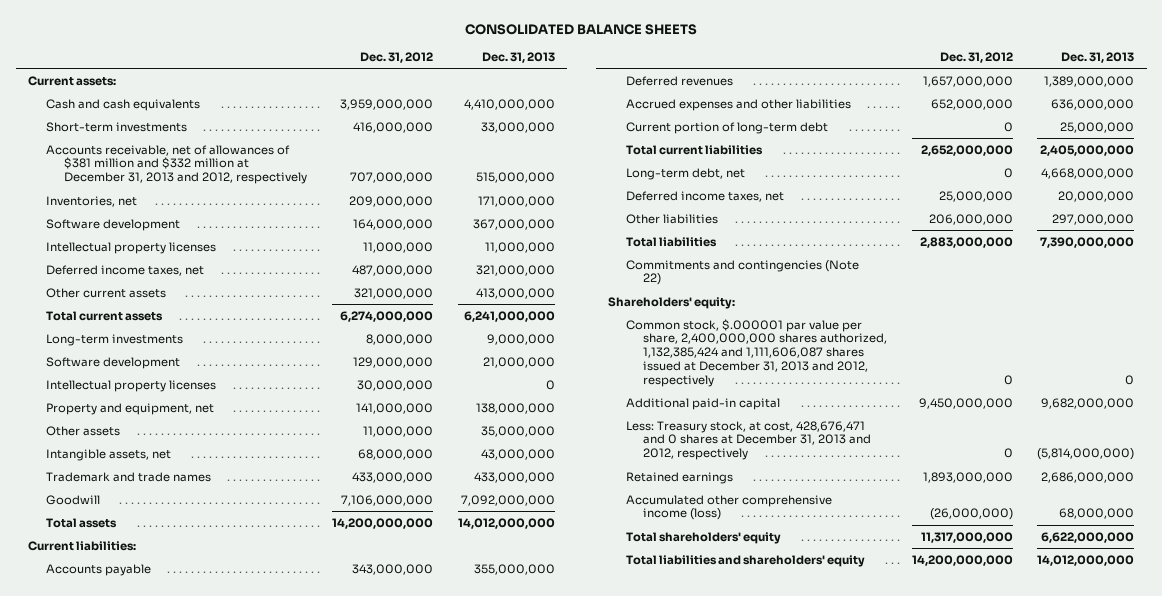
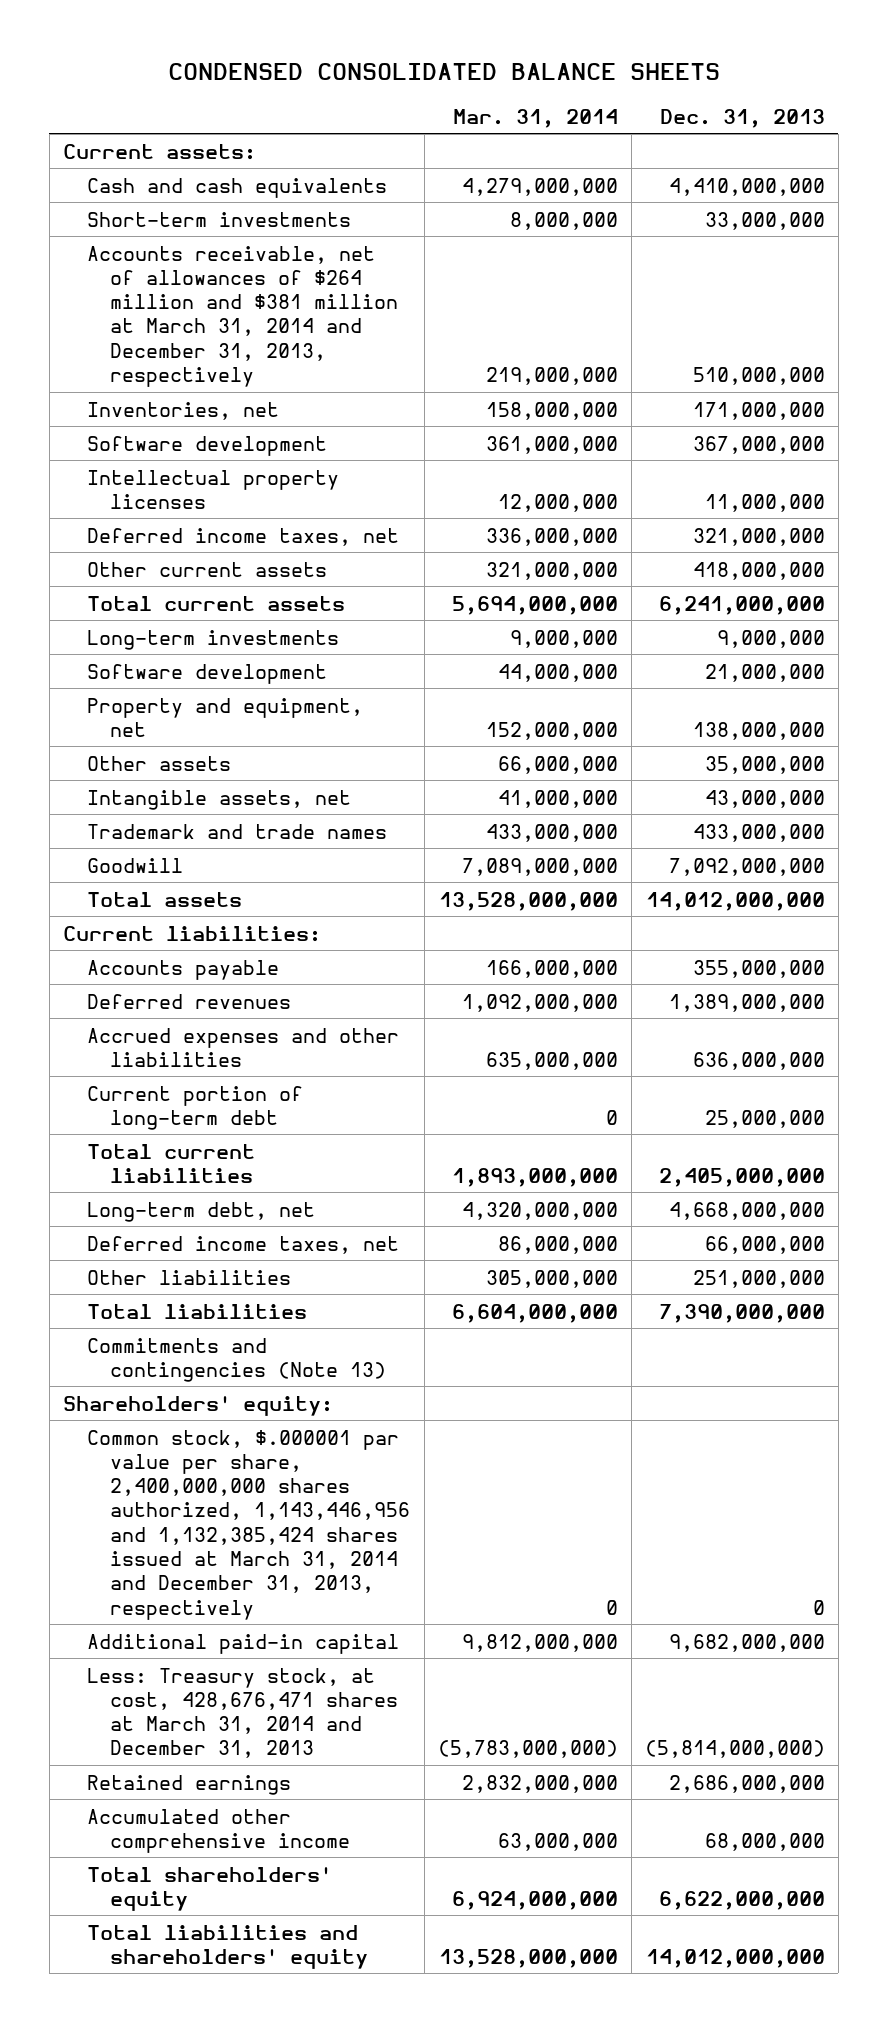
- CONSOLIDATED BALANCE SHEETS
+ CONDENSED CONSOLIDATED BALANCE SHEETS
- | Dec. 31, 2012 | Dec. 31, 2013
+ | Mar. 31, 2014 | Dec. 31, 2013
- Accounts receivable, net of allowances of $381 million and $332 million at December 31, 2013 and 2012, respectively | 707,000,000 | 515,000,000
+ Accounts receivable, net of allowances of $264 million and $381 million at March 31, 2014 and December 31, 2013, respectively | 219,000,000 | 510,000,000
- Other current assets | 321,000,000 | 413,000,000
+ Other current assets | 321,000,000 | 418,000,000
- Intellectual property licenses | 30,000,000 | 0
- Deferred income taxes, net | 25,000,000 | 20,000,000
- Other liabilities | 206,000,000 | 297,000,000
+ Deferred income taxes, net | 86,000,000 | 66,000,000
+ Other liabilities | 305,000,000 | 251,000,000
- Commitments and contingencies (Note 22)
+ Commitments and contingencies (Note 13)
- Common stock, $.000001 par value per share, 2,400,000,000 shares authorized, 1,132,385,424 and 1,111,606,087 shares issued at December 31, 2013 and 2012, respectively | 0 | 0
+ Common stock, $.000001 par value per share, 2,400,000,000 shares authorized, 1,143,446,956 and 1,132,385,424 shares issued at March 31, 2014 and December 31, 2013, respectively | 0 | 0
- Less: Treasury stock, at cost, 428,676,471 and 0 shares at December 31, 2013 and 2012, respectively | 0 | (5,814,000,000)
+ Less: Treasury stock, at cost, 428,676,471 shares at March 31, 2014 and December 31, 2013 | (5,783,000,000) | (5,814,000,000)
- Accumulated other comprehensive income (loss) | (26,000,000) | 68,000,000
+ Accumulated other comprehensive income | 63,000,000 | 68,000,000

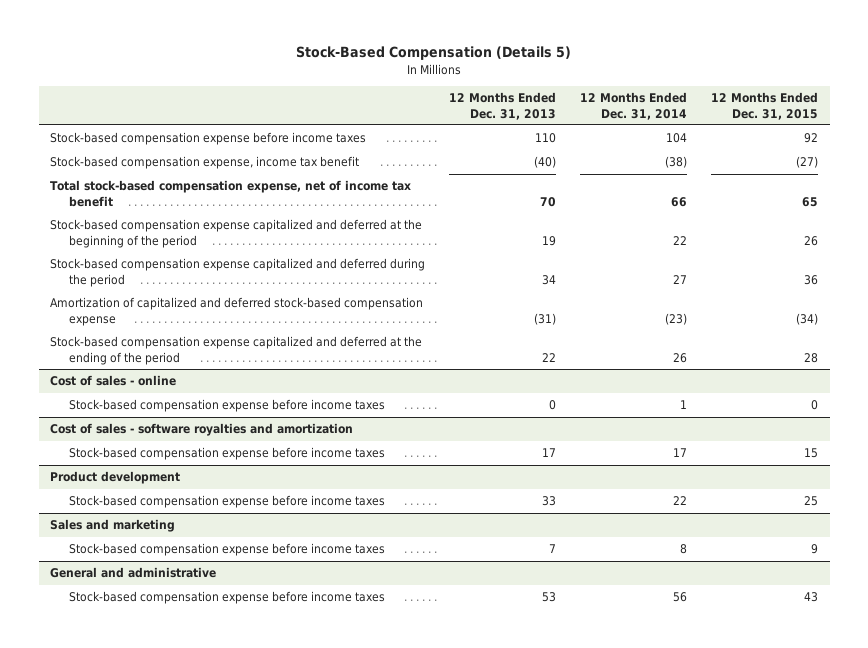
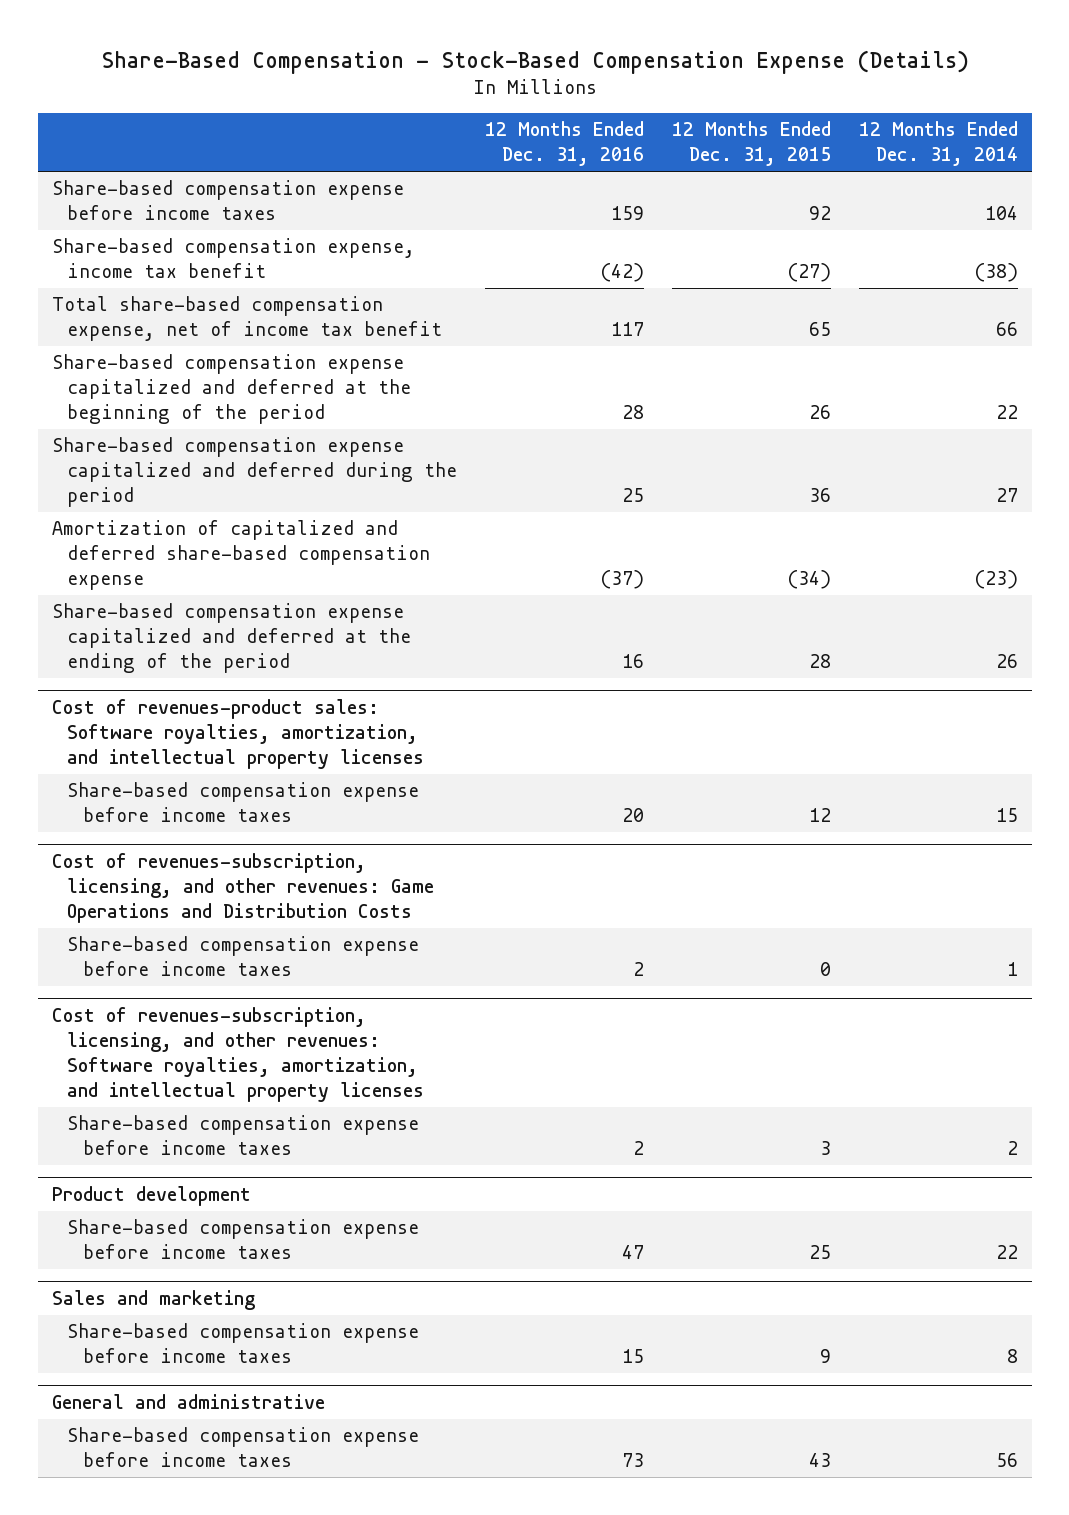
- Stock-Based Compensation (Details 5)
+ Share-Based Compensation - Stock-Based Compensation Expense (Details)
- | 12 Months Ended Dec. 31, 2013 | 12 Months Ended Dec. 31, 2014 | 12 Months Ended Dec. 31, 2015
+ | 12 Months Ended Dec. 31, 2016 | 12 Months Ended Dec. 31, 2015 | 12 Months Ended Dec. 31, 2014
- Stock-based compensation expense before income taxes | 110 | 104 | 92
- Stock-based compensation expense, income tax benefit | (40) | (38) | (27)
- Total stock-based compensation expense, net of income tax benefit | 70 | 66 | 65
- Stock-based compensation expense capitalized and deferred at the beginning of the period | 19 | 22 | 26
- Stock-based compensation expense capitalized and deferred during the period | 34 | 27 | 36
- Amortization of capitalized and deferred stock-based compensation expense | (31) | (23) | (34)
- Stock-based compensation expense capitalized and deferred at the ending of the period | 22 | 26 | 28
- Cost of sales - online
- Stock-based compensation expense before income taxes | 0 | 1 | 0
- Cost of sales - software royalties and amortization
- Stock-based compensation expense before income taxes | 17 | 17 | 15
+ Share-based compensation expense before income taxes | 159 | 92 | 104
+ Share-based compensation expense, income tax benefit | (42) | (27) | (38)
+ Total share-based compensation expense, net of income tax benefit | 117 | 65 | 66
+ Share-based compensation expense capitalized and deferred at the beginning of the period | 28 | 26 | 22
+ Share-based compensation expense capitalized and deferred during the period | 25 | 36 | 27
+ Amortization of capitalized and deferred share-based compensation expense | (37) | (34) | (23)
+ Share-based compensation expense capitalized and deferred at the ending of the period | 16 | 28 | 26
+ Cost of revenues-product sales: Software royalties, amortization, and intellectual property licenses
+ Share-based compensation expense before income taxes | 20 | 12 | 15
+ Cost of revenues-subscription, licensing, and other revenues: Game Operations and Distribution Costs
+ Share-based compensation expense before income taxes | 2 | 0 | 1
+ Cost of revenues-subscription, licensing, and other revenues: Software royalties, amortization, and intellectual property licenses
+ Share-based compensation expense before income taxes | 2 | 3 | 2
@ Product development
- Stock-based compensation expense before income taxes | 33 | 22 | 25
+ Share-based compensation expense before income taxes | 47 | 25 | 22
@ Sales and marketing
- Stock-based compensation expense before income taxes | 7 | 8 | 9
+ Share-based compensation expense before income taxes | 15 | 9 | 8
@ General and administrative
- Stock-based compensation expense before income taxes | 53 | 56 | 43
+ Share-based compensation expense before income taxes | 73 | 43 | 56

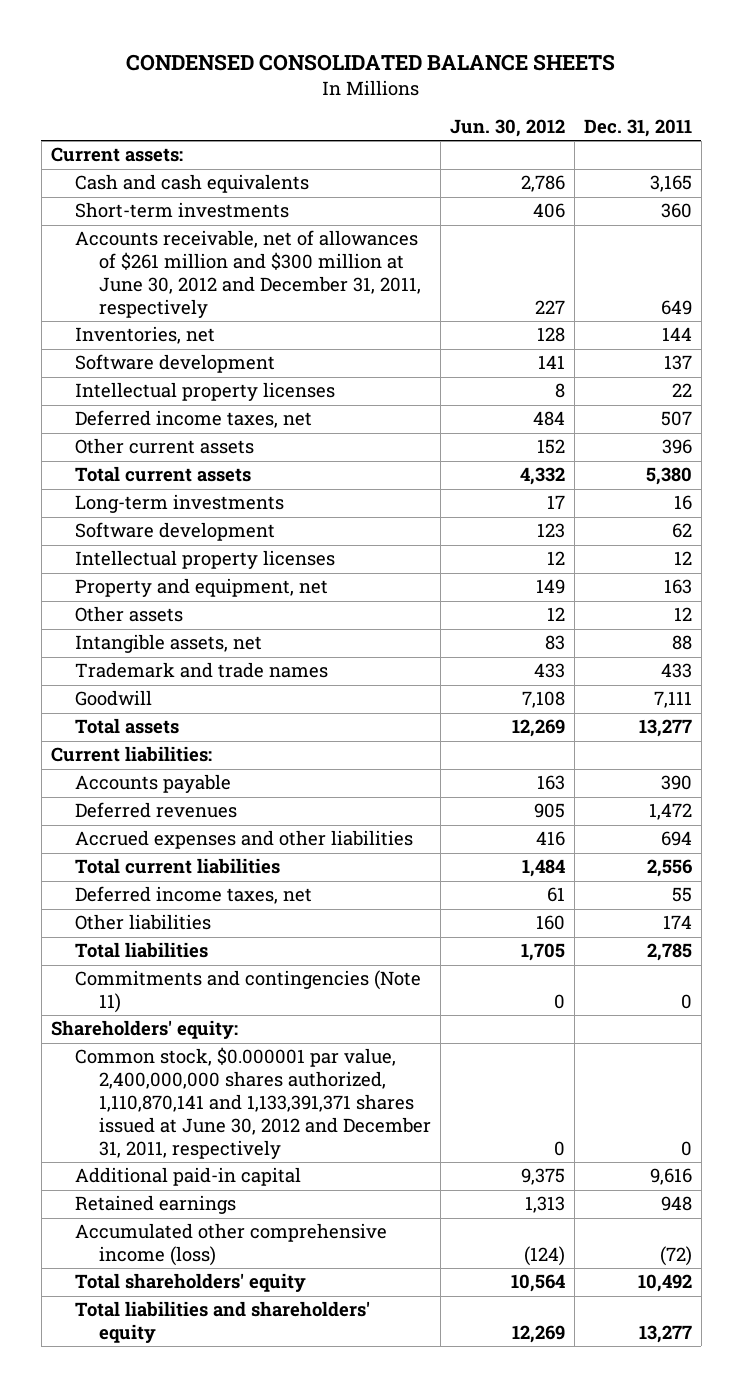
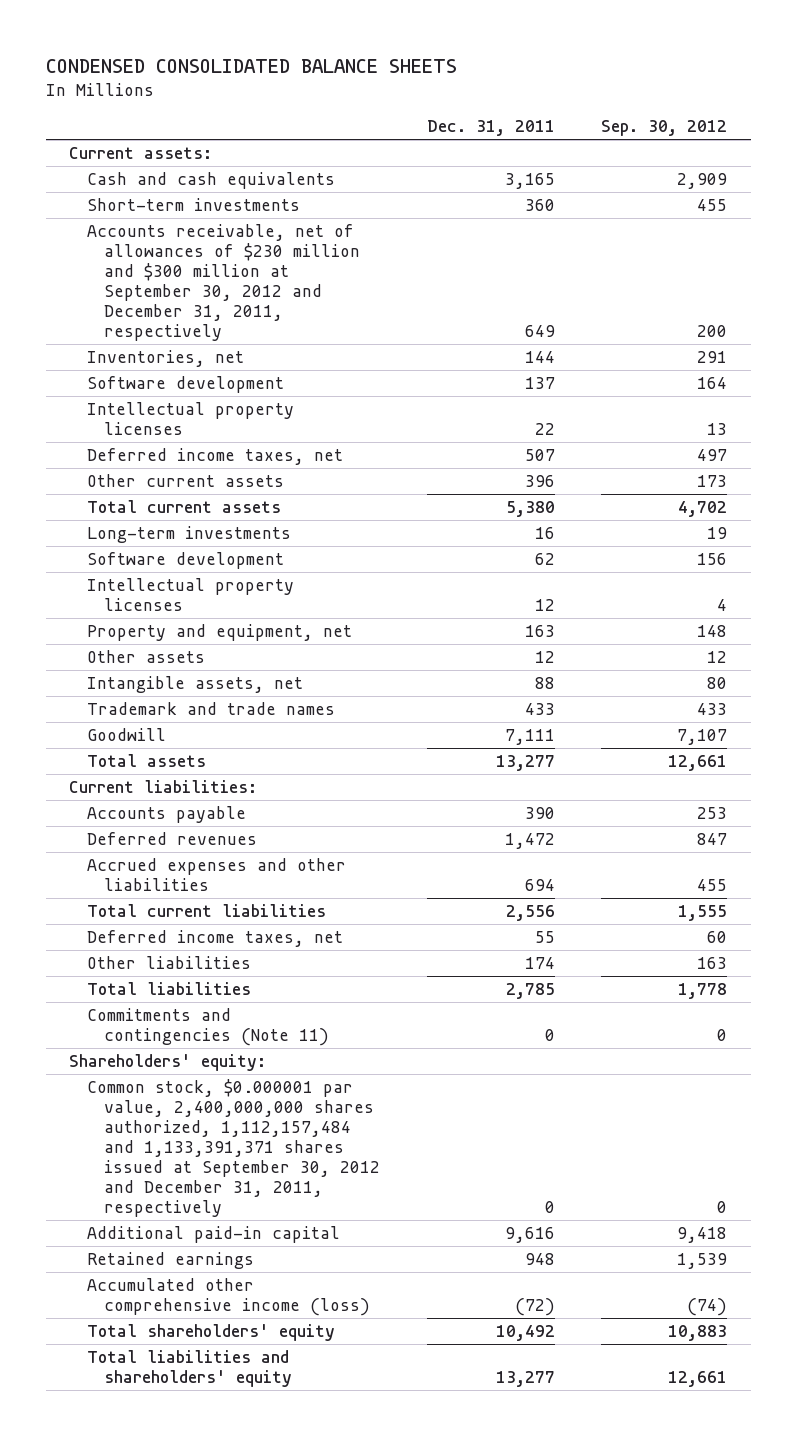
- | Jun. 30, 2012 | Dec. 31, 2011
+ | Dec. 31, 2011 | Sep. 30, 2012
- Accounts receivable, net of allowances of $261 million and $300 million at June 30, 2012 and December 31, 2011, respectively | 227 | 649
+ Accounts receivable, net of allowances of $230 million and $300 million at September 30, 2012 and December 31, 2011, respectively | 649 | 200
- Common stock, $0.000001 par value, 2,400,000,000 shares authorized, 1,110,870,141 and 1,133,391,371 shares issued at June 30, 2012 and December 31, 2011, respectively | 0 | 0
+ Common stock, $0.000001 par value, 2,400,000,000 shares authorized, 1,112,157,484 and 1,133,391,371 shares issued at September 30, 2012 and December 31, 2011, respectively | 0 | 0

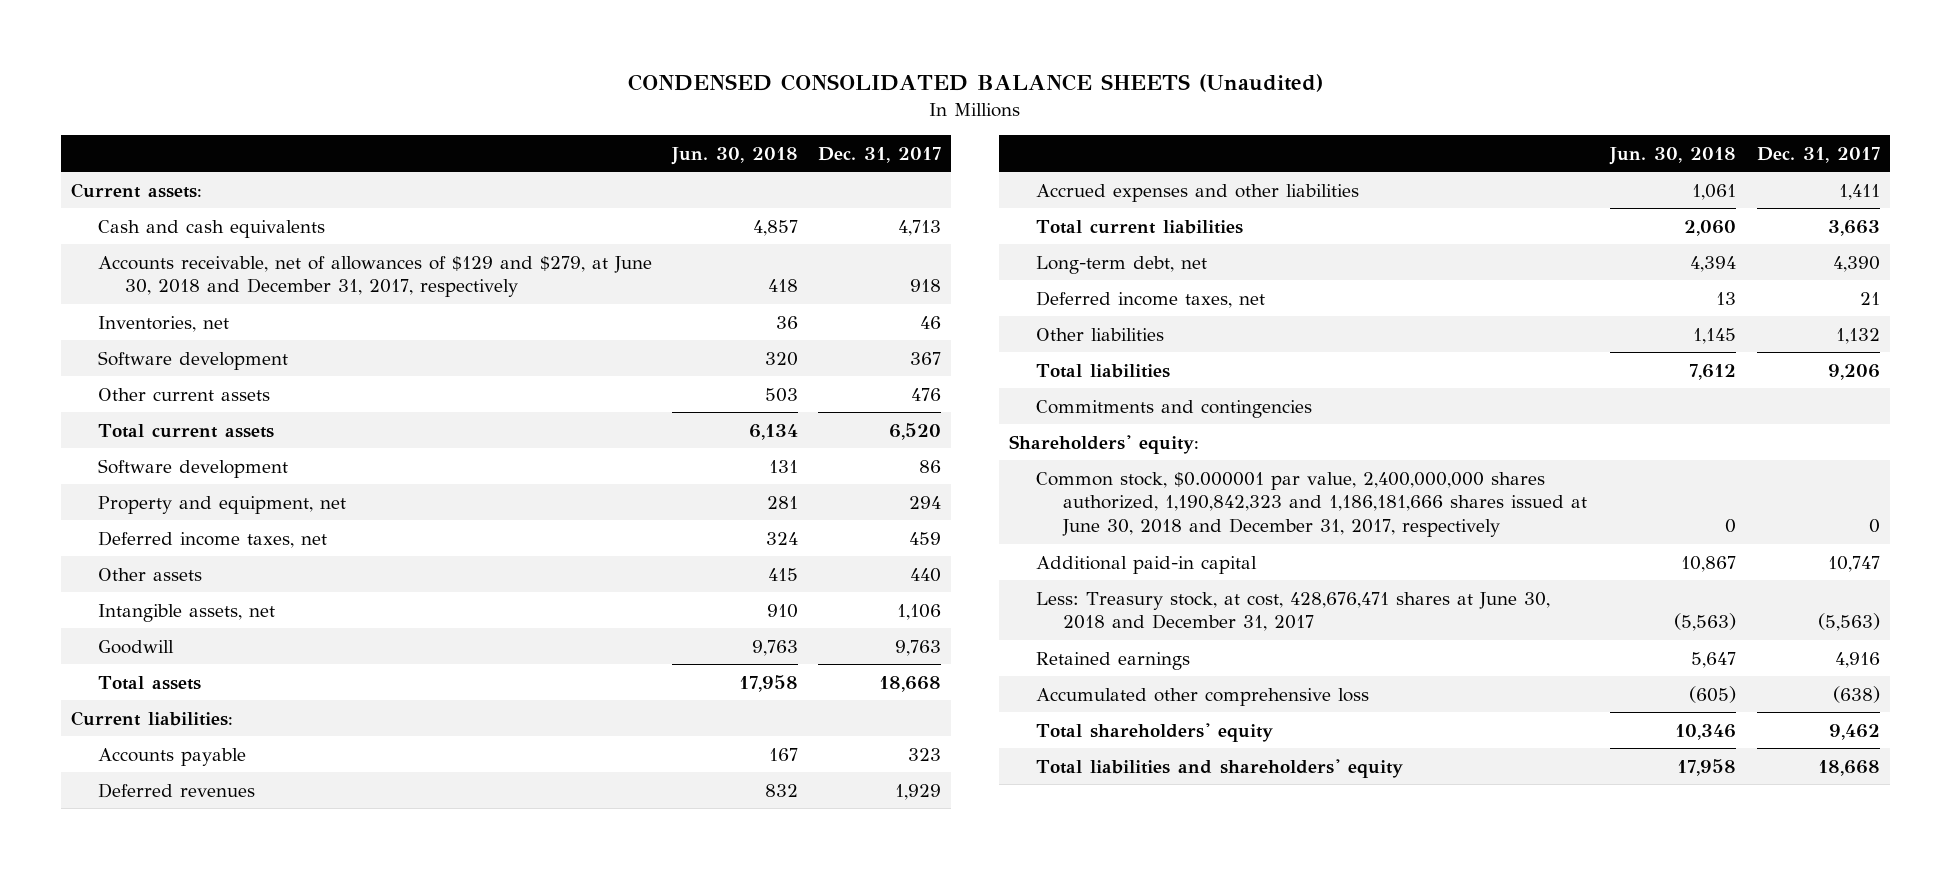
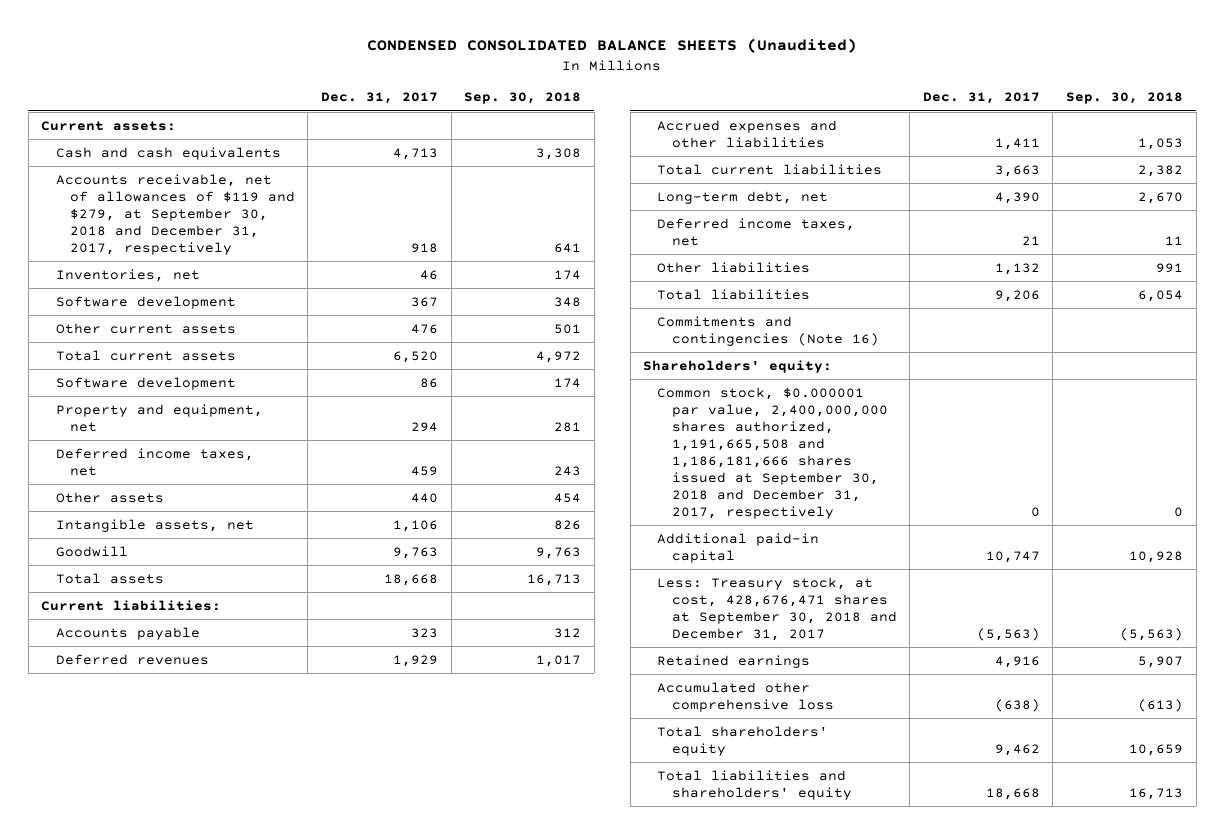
- | Jun. 30, 2018 | Dec. 31, 2017
+ | Dec. 31, 2017 | Sep. 30, 2018
- Accounts receivable, net of allowances of $129 and $279, at June 30, 2018 and December 31, 2017, respectively | 418 | 918
+ Accounts receivable, net of allowances of $119 and $279, at September 30, 2018 and December 31, 2017, respectively | 918 | 641
- Commitments and contingencies
+ Commitments and contingencies (Note 16)
- Common stock, $0.000001 par value, 2,400,000,000 shares authorized, 1,190,842,323 and 1,186,181,666 shares issued at June 30, 2018 and December 31, 2017, respectively | 0 | 0
+ Common stock, $0.000001 par value, 2,400,000,000 shares authorized, 1,191,665,508 and 1,186,181,666 shares issued at September 30, 2018 and December 31, 2017, respectively | 0 | 0
- Less: Treasury stock, at cost, 428,676,471 shares at June 30, 2018 and December 31, 2017 | (5,563) | (5,563)
+ Less: Treasury stock, at cost, 428,676,471 shares at September 30, 2018 and December 31, 2017 | (5,563) | (5,563)

